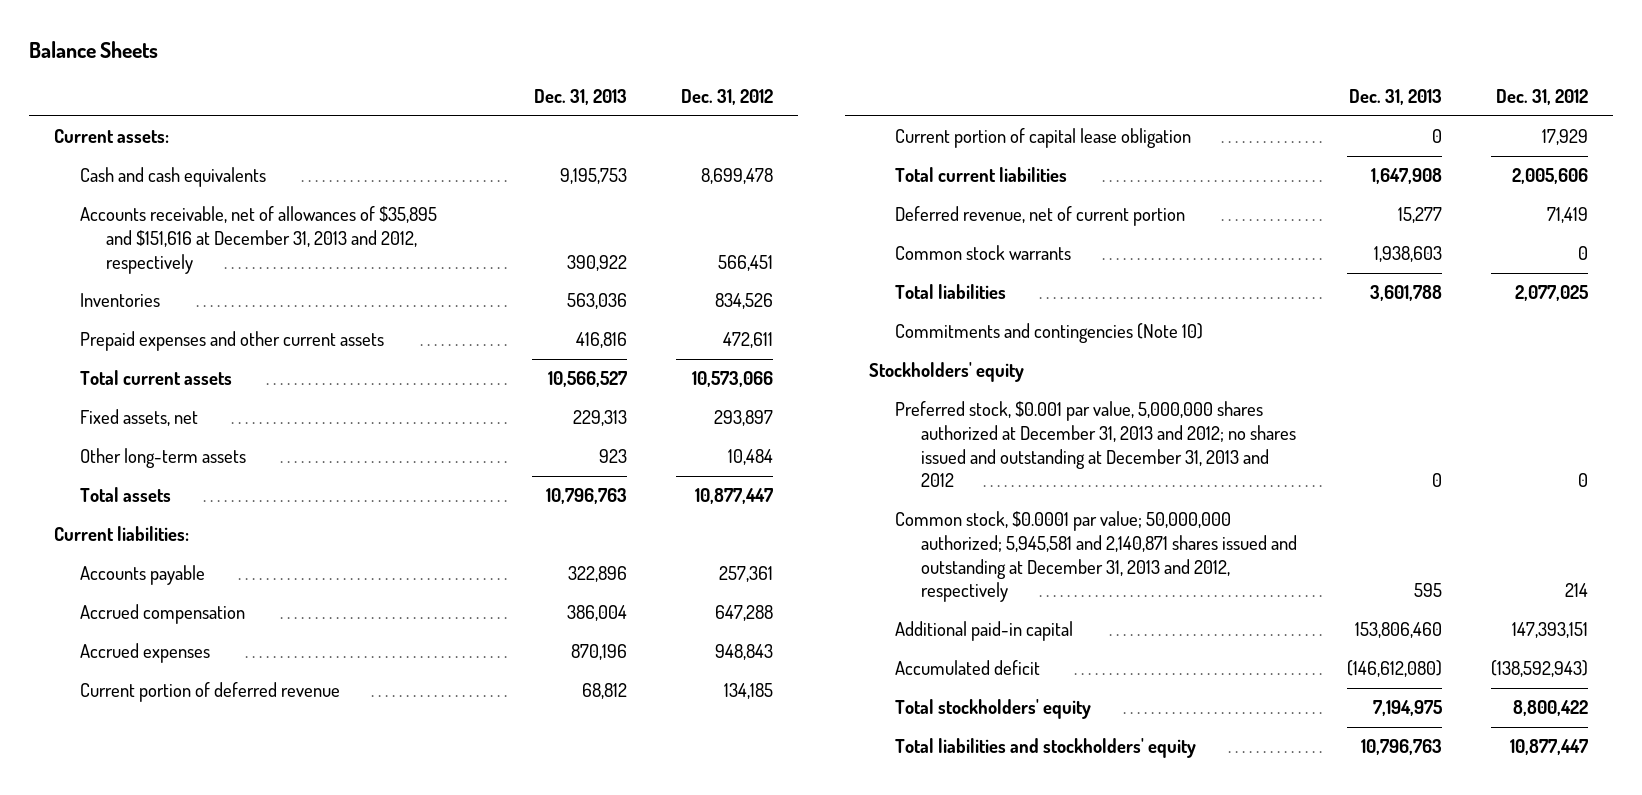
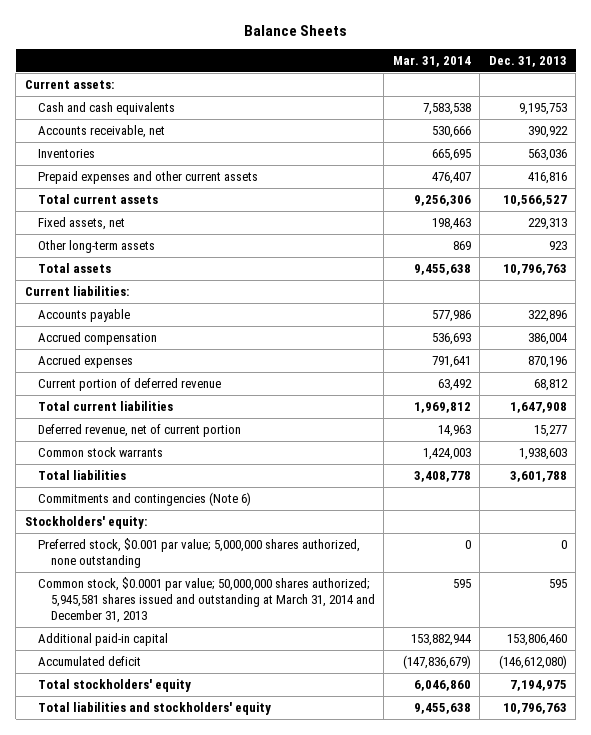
- | Dec. 31, 2013 | Dec. 31, 2012
+ | Mar. 31, 2014 | Dec. 31, 2013
- Accounts receivable, net of allowances of $35,895 and $151,616 at December 31, 2013 and 2012, respectively | 390,922 | 566,451
+ Accounts receivable, net | 530,666 | 390,922
- Current portion of capital lease obligation | 0 | 17,929
- Commitments and contingencies (Note 10)
- Stockholders' equity
- Preferred stock, $0.001 par value, 5,000,000 shares authorized at December 31, 2013 and 2012; no shares issued and outstanding at December 31, 2013 and 2012 | 0 | 0
- Common stock, $0.0001 par value; 50,000,000 authorized; 5,945,581 and 2,140,871 shares issued and outstanding at December 31, 2013 and 2012, respectively | 595 | 214
+ Commitments and contingencies (Note 6)
+ Stockholders' equity:
+ Preferred stock, $0.001 par value; 5,000,000 shares authorized, none outstanding | 0 | 0
+ Common stock, $0.0001 par value; 50,000,000 shares authorized; 5,945,581 shares issued and outstanding at March 31, 2014 and December 31, 2013 | 595 | 595

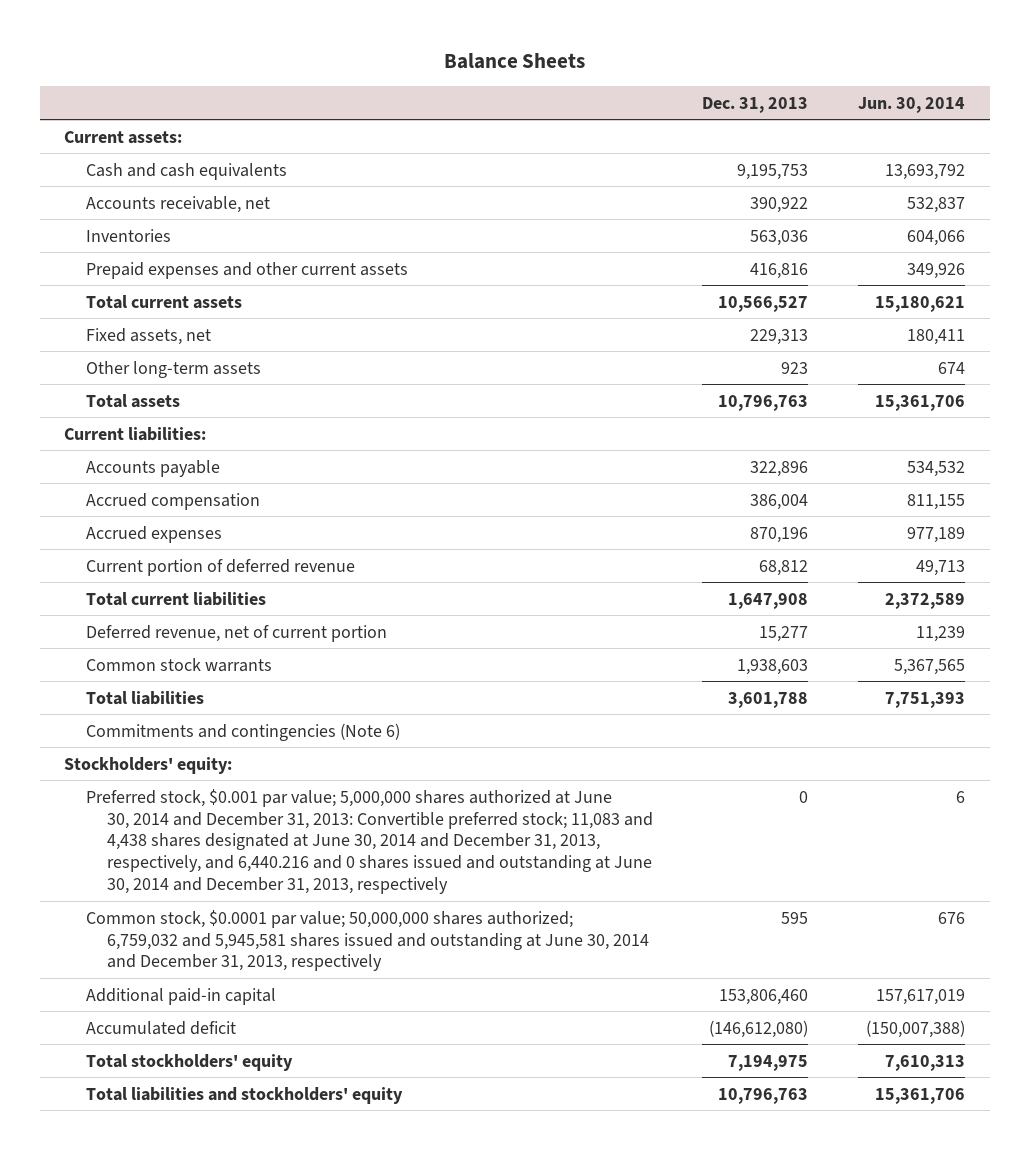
- | Mar. 31, 2014 | Dec. 31, 2013
+ | Dec. 31, 2013 | Jun. 30, 2014
- Preferred stock, $0.001 par value; 5,000,000 shares authorized, none outstanding | 0 | 0
- Common stock, $0.0001 par value; 50,000,000 shares authorized; 5,945,581 shares issued and outstanding at March 31, 2014 and December 31, 2013 | 595 | 595
+ Preferred stock, $0.001 par value; 5,000,000 shares authorized at June 30, 2014 and December 31, 2013: Convertible preferred stock; 11,083 and 4,438 shares designated at June 30, 2014 and December 31, 2013, respectively, and 6,440.216 and 0 shares issued and outstanding at June 30, 2014 and December 31, 2013, respectively | 0 | 6
+ Common stock, $0.0001 par value; 50,000,000 shares authorized; 6,759,032 and 5,945,581 shares issued and outstanding at June 30, 2014 and December 31, 2013, respectively | 595 | 676

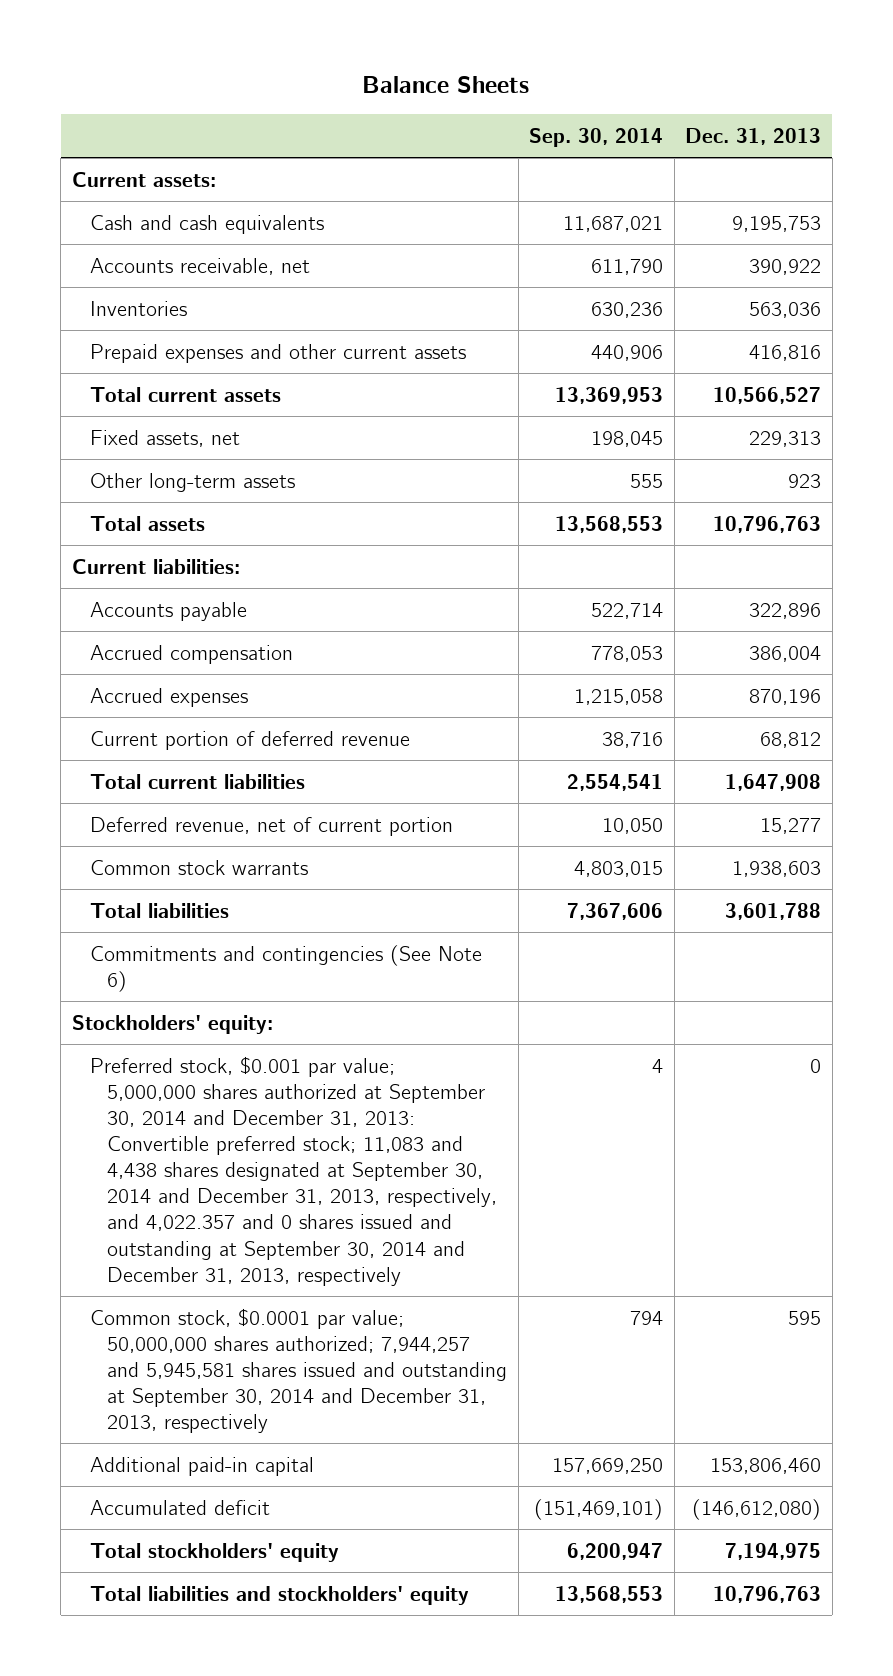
- | Dec. 31, 2013 | Jun. 30, 2014
+ | Sep. 30, 2014 | Dec. 31, 2013
- Commitments and contingencies (Note 6)
+ Commitments and contingencies (See Note 6)
- Preferred stock, $0.001 par value; 5,000,000 shares authorized at June 30, 2014 and December 31, 2013: Convertible preferred stock; 11,083 and 4,438 shares designated at June 30, 2014 and December 31, 2013, respectively, and 6,440.216 and 0 shares issued and outstanding at June 30, 2014 and December 31, 2013, respectively | 0 | 6
- Common stock, $0.0001 par value; 50,000,000 shares authorized; 6,759,032 and 5,945,581 shares issued and outstanding at June 30, 2014 and December 31, 2013, respectively | 595 | 676
+ Preferred stock, $0.001 par value; 5,000,000 shares authorized at September 30, 2014 and December 31, 2013: Convertible preferred stock; 11,083 and 4,438 shares designated at September 30, 2014 and December 31, 2013, respectively, and 4,022.357 and 0 shares issued and outstanding at September 30, 2014 and December 31, 2013, respectively | 4 | 0
+ Common stock, $0.0001 par value; 50,000,000 shares authorized; 7,944,257 and 5,945,581 shares issued and outstanding at September 30, 2014 and December 31, 2013, respectively | 794 | 595

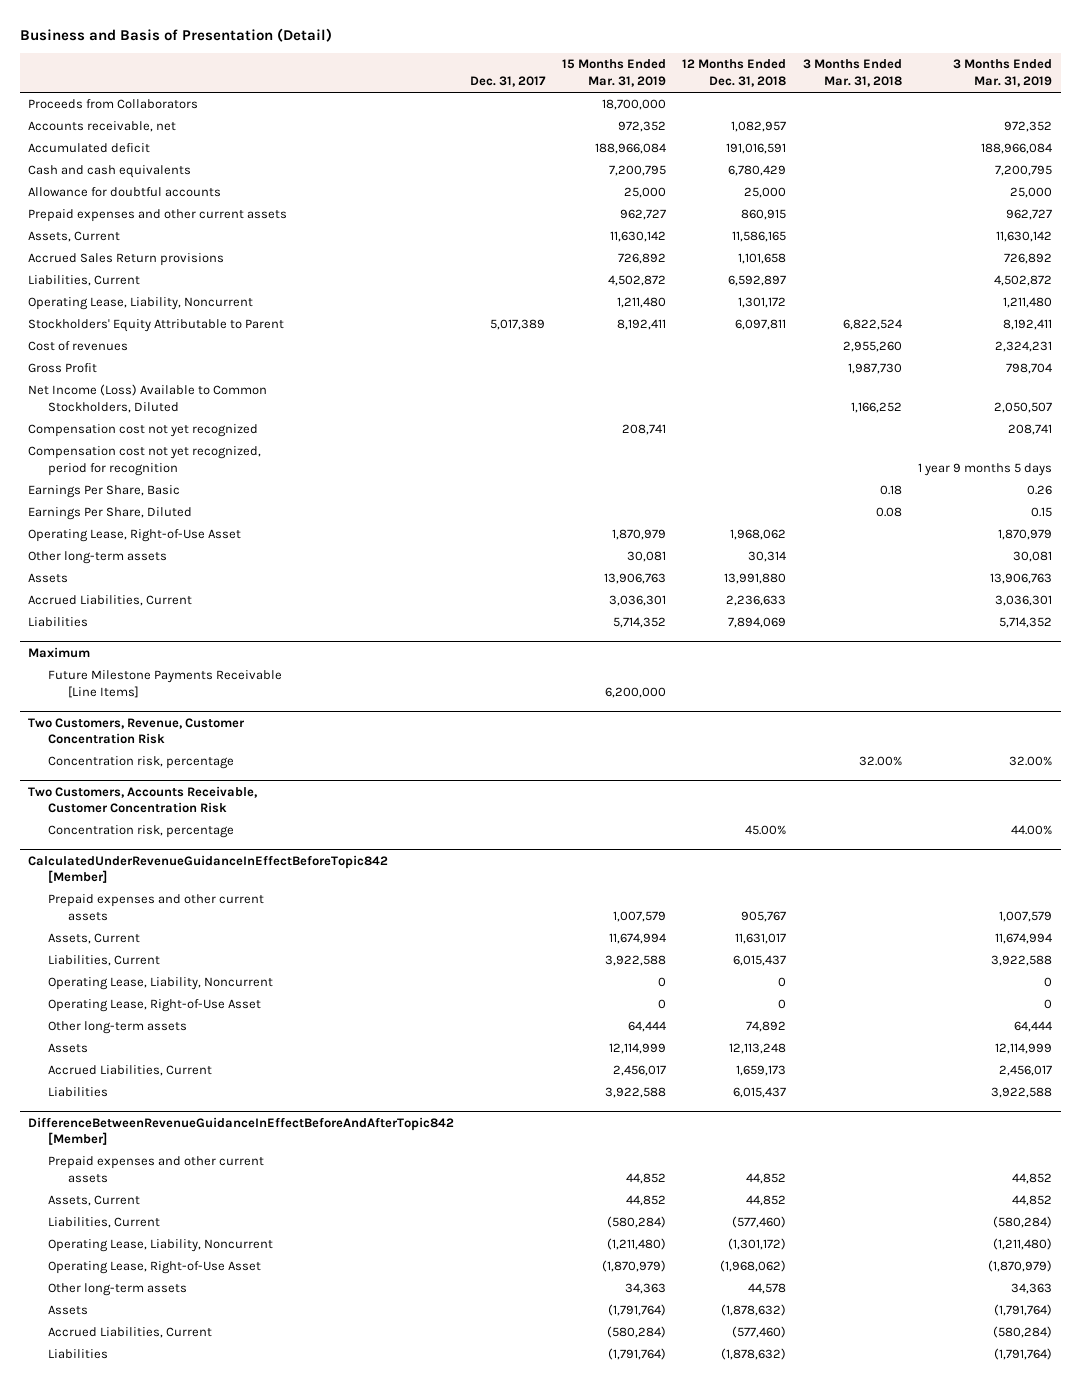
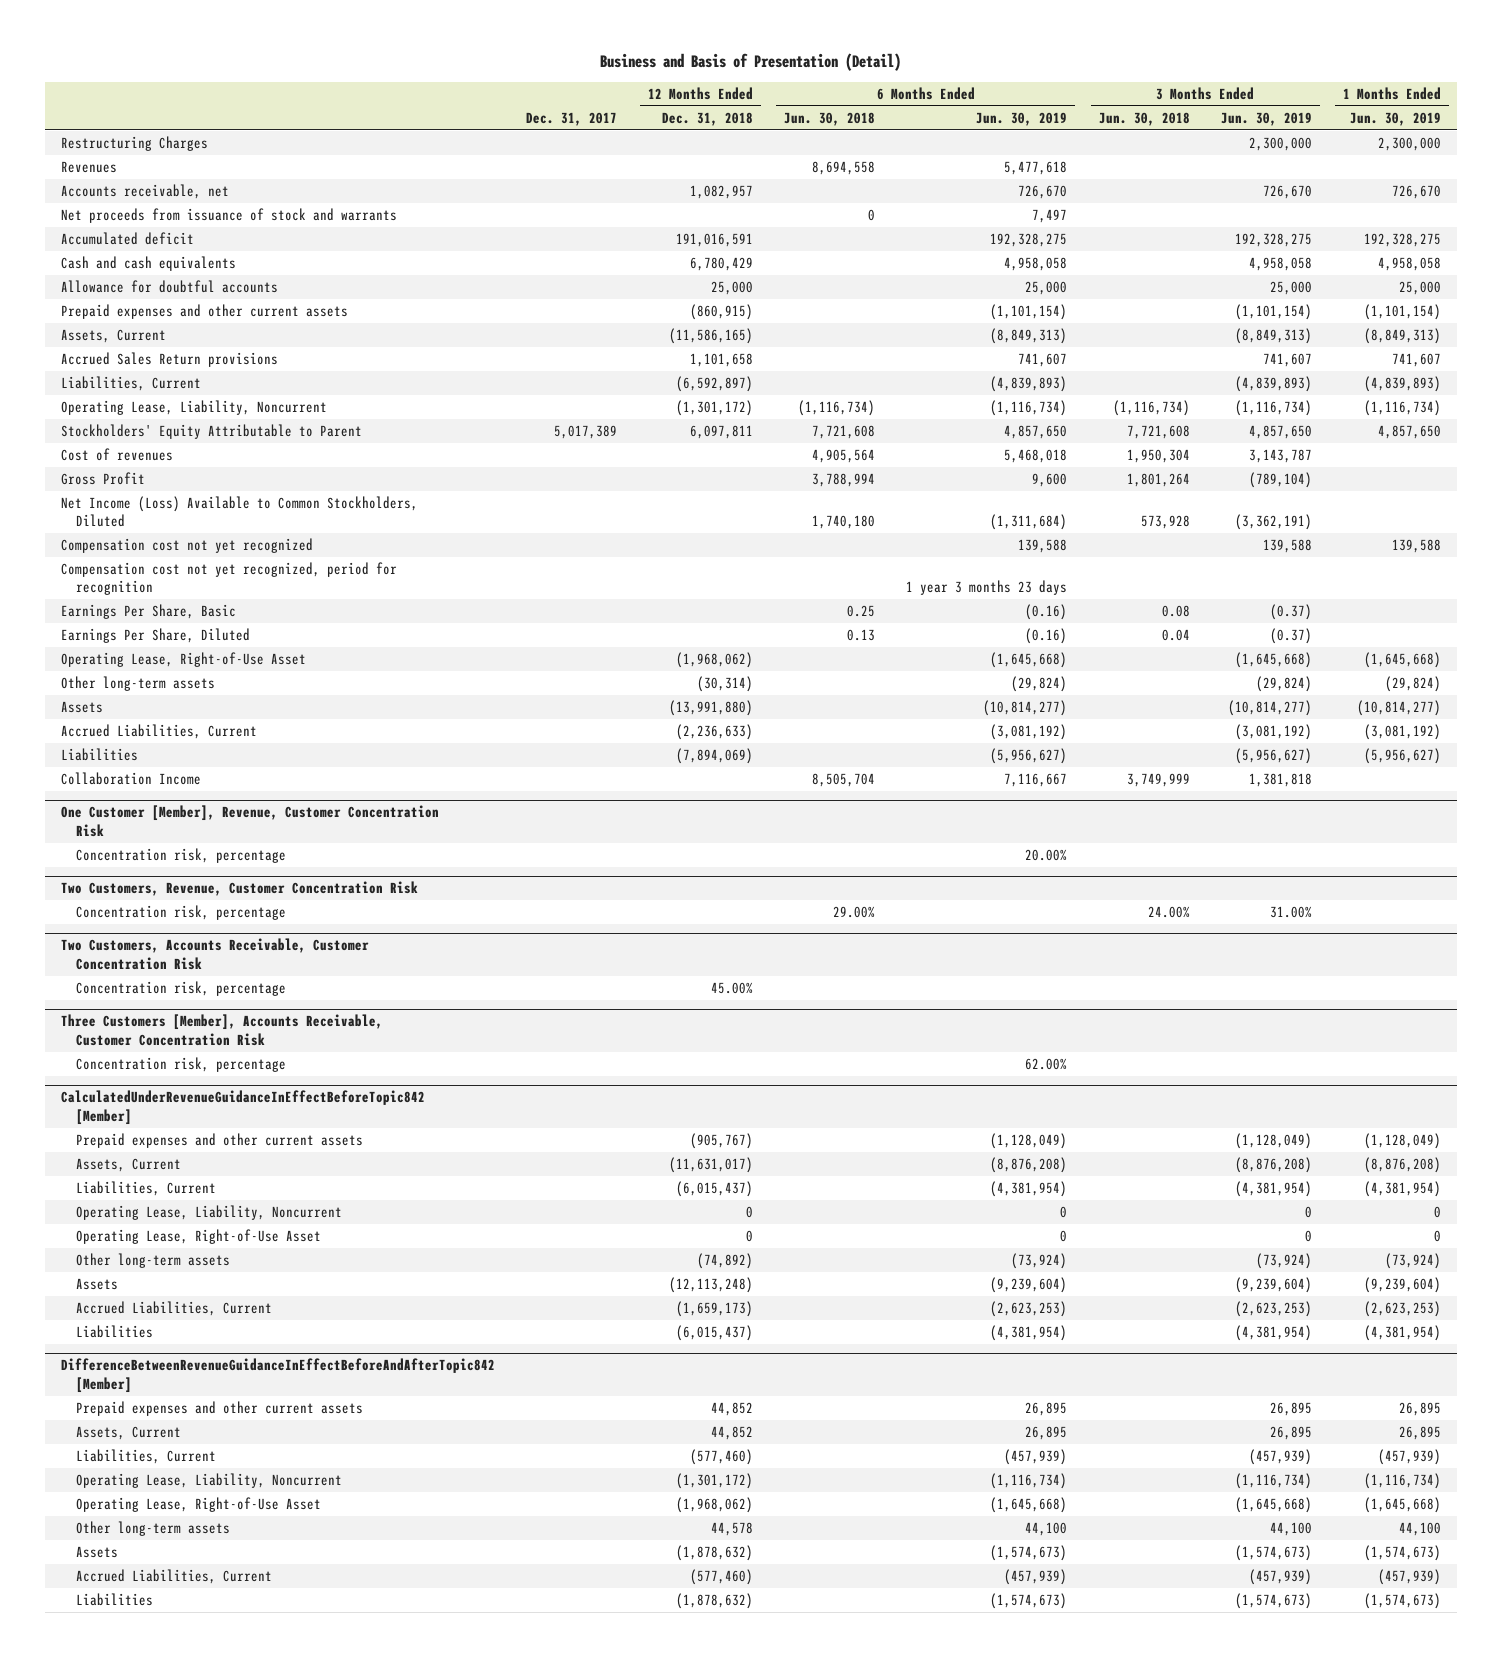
- | Dec. 31, 2017 | 15 Months Ended Mar. 31, 2019 | 12 Months Ended Dec. 31, 2018 | 3 Months Ended Mar. 31, 2018 | 3 Months Ended Mar. 31, 2019
+ | Dec. 31, 2017 | 12 Months Ended Dec. 31, 2018 | 6 Months Ended Jun. 30, 2018 | 6 Months Ended Jun. 30, 2019 | 3 Months Ended Jun. 30, 2018 | 3 Months Ended Jun. 30, 2019 | 1 Months Ended Jun. 30, 2019
- Proceeds from Collaborators | | 18,700,000 | | |
+ Restructuring Charges | | | | | | 2,300,000 | 2,300,000
+ Revenues | | | 8,694,558 | 5,477,618 | | |
+ Net proceeds from issuance of stock and warrants | | | 0 | 7,497 | | |
- Prepaid expenses and other current assets | | 962,727 | 860,915 | | 962,727
- Assets, Current | | 11,630,142 | 11,586,165 | | 11,630,142
+ Prepaid expenses and other current assets | | (860,915) | | (1,101,154) | | (1,101,154) | (1,101,154)
+ Assets, Current | | (11,586,165) | | (8,849,313) | | (8,849,313) | (8,849,313)
- Liabilities, Current | | 4,502,872 | 6,592,897 | | 4,502,872
- Operating Lease, Liability, Noncurrent | | 1,211,480 | 1,301,172 | | 1,211,480
+ Liabilities, Current | | (6,592,897) | | (4,839,893) | | (4,839,893) | (4,839,893)
+ Operating Lease, Liability, Noncurrent | | (1,301,172) | (1,116,734) | (1,116,734) | (1,116,734) | (1,116,734) | (1,116,734)
- Operating Lease, Right-of-Use Asset | | 1,870,979 | 1,968,062 | | 1,870,979
- Other long-term assets | | 30,081 | 30,314 | | 30,081
- Assets | | 13,906,763 | 13,991,880 | | 13,906,763
- Accrued Liabilities, Current | | 3,036,301 | 2,236,633 | | 3,036,301
- Liabilities | | 5,714,352 | 7,894,069 | | 5,714,352
- Maximum
- Future Milestone Payments Receivable [Line Items] | | 6,200,000 | | |
+ Operating Lease, Right-of-Use Asset | | (1,968,062) | | (1,645,668) | | (1,645,668) | (1,645,668)
+ Other long-term assets | | (30,314) | | (29,824) | | (29,824) | (29,824)
+ Assets | | (13,991,880) | | (10,814,277) | | (10,814,277) | (10,814,277)
+ Accrued Liabilities, Current | | (2,236,633) | | (3,081,192) | | (3,081,192) | (3,081,192)
+ Liabilities | | (7,894,069) | | (5,956,627) | | (5,956,627) | (5,956,627)
+ Collaboration Income | | | 8,505,704 | 7,116,667 | 3,749,999 | 1,381,818 |
+ One Customer [Member], Revenue, Customer Concentration Risk
+ Concentration risk, percentage | | | | 20.00% | | |
+ Three Customers [Member], Accounts Receivable, Customer Concentration Risk
+ Concentration risk, percentage | | | | 62.00% | | |
@ CalculatedUnderRevenueGuidanceInEffectBeforeTopic842 [Member]
- Prepaid expenses and other current assets | | 1,007,579 | 905,767 | | 1,007,579
- Assets, Current | | 11,674,994 | 11,631,017 | | 11,674,994
- Liabilities, Current | | 3,922,588 | 6,015,437 | | 3,922,588
+ Prepaid expenses and other current assets | | (905,767) | | (1,128,049) | | (1,128,049) | (1,128,049)
+ Assets, Current | | (11,631,017) | | (8,876,208) | | (8,876,208) | (8,876,208)
+ Liabilities, Current | | (6,015,437) | | (4,381,954) | | (4,381,954) | (4,381,954)
- Other long-term assets | | 64,444 | 74,892 | | 64,444
- Assets | | 12,114,999 | 12,113,248 | | 12,114,999
- Accrued Liabilities, Current | | 2,456,017 | 1,659,173 | | 2,456,017
- Liabilities | | 3,922,588 | 6,015,437 | | 3,922,588
+ Other long-term assets | | (74,892) | | (73,924) | | (73,924) | (73,924)
+ Assets | | (12,113,248) | | (9,239,604) | | (9,239,604) | (9,239,604)
+ Accrued Liabilities, Current | | (1,659,173) | | (2,623,253) | | (2,623,253) | (2,623,253)
+ Liabilities | | (6,015,437) | | (4,381,954) | | (4,381,954) | (4,381,954)

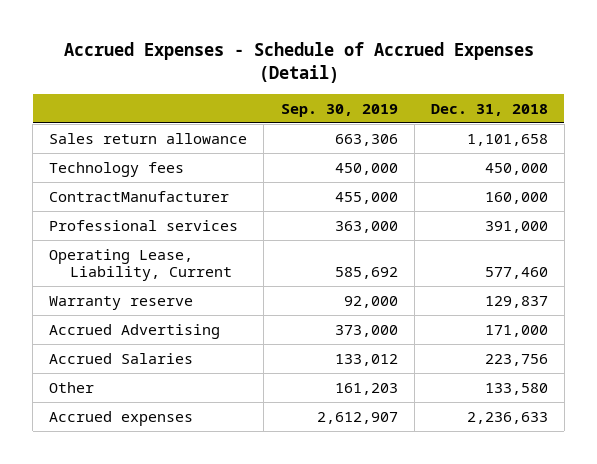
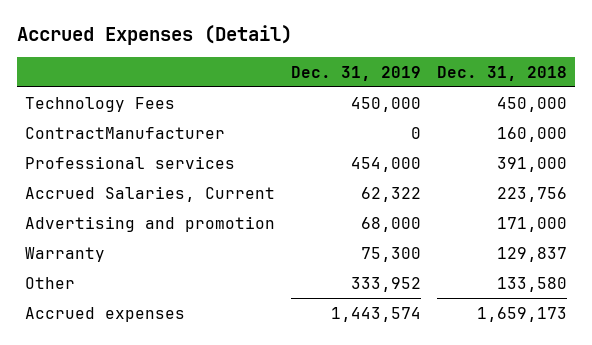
- Accrued Expenses - Schedule of Accrued Expenses (Detail)
+ Accrued Expenses (Detail)
- | Sep. 30, 2019 | Dec. 31, 2018
+ | Dec. 31, 2019 | Dec. 31, 2018
- Sales return allowance | 663,306 | 1,101,658
- Technology fees | 450,000 | 450,000
+ Technology Fees | 450,000 | 450,000
- Operating Lease, Liability, Current | 585,692 | 577,460
- Warranty reserve | 92,000 | 129,837
- Accrued Advertising | 373,000 | 171,000
- Accrued Salaries | 133,012 | 223,756
+ Accrued Salaries, Current | 62,322 | 223,756
+ Advertising and promotion | 68,000 | 171,000
+ Warranty | 75,300 | 129,837
- Accrued expenses | 2,612,907 | 2,236,633
+ Accrued expenses | 1,443,574 | 1,659,173

